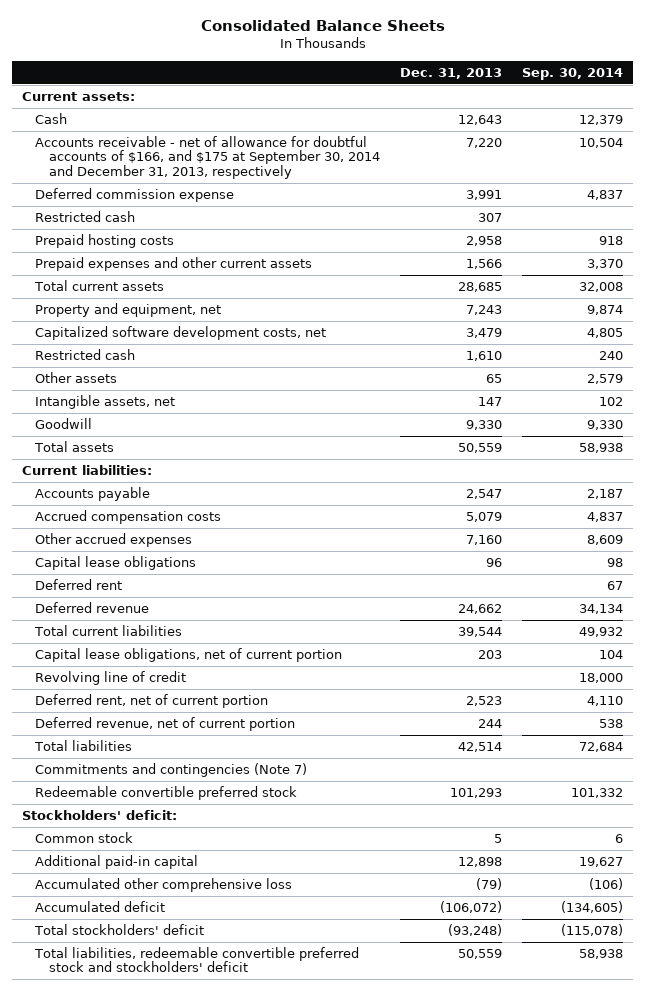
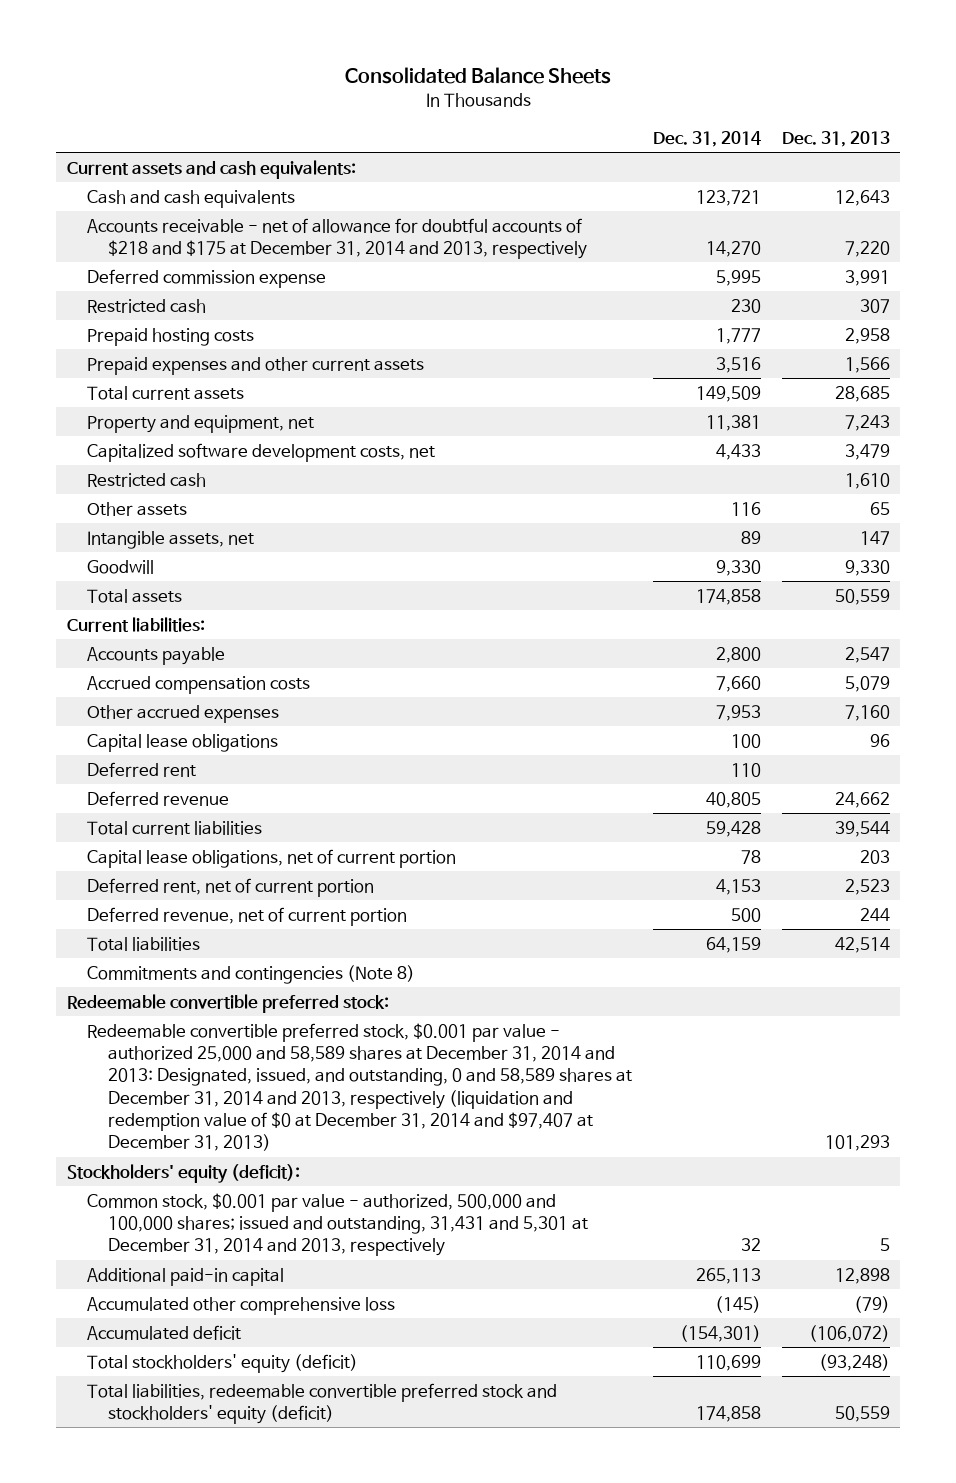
- | Dec. 31, 2013 | Sep. 30, 2014
+ | Dec. 31, 2014 | Dec. 31, 2013
- Current assets:
- Cash | 12,643 | 12,379
- Accounts receivable - net of allowance for doubtful accounts of $166, and $175 at September 30, 2014 and December 31, 2013, respectively | 7,220 | 10,504
+ Current assets and cash equivalents:
+ Cash and cash equivalents | 123,721 | 12,643
+ Accounts receivable - net of allowance for doubtful accounts of $218 and $175 at December 31, 2014 and 2013, respectively | 14,270 | 7,220
- Revolving line of credit | | 18,000
- Commitments and contingencies (Note 7)
- Redeemable convertible preferred stock | 101,293 | 101,332
- Stockholders' deficit:
- Common stock | 5 | 6
+ Commitments and contingencies (Note 8)
+ Redeemable convertible preferred stock:
+ Redeemable convertible preferred stock, $0.001 par value - authorized 25,000 and 58,589 shares at December 31, 2014 and 2013: Designated, issued, and outstanding, 0 and 58,589 shares at December 31, 2014 and 2013, respectively (liquidation and redemption value of $0 at December 31, 2014 and $97,407 at December 31, 2013) | | 101,293
+ Stockholders' equity (deficit):
+ Common stock, $0.001 par value - authorized, 500,000 and 100,000 shares; issued and outstanding, 31,431 and 5,301 at December 31, 2014 and 2013, respectively | 32 | 5
- Total stockholders' deficit | (93,248) | (115,078)
- Total liabilities, redeemable convertible preferred stock and stockholders' deficit | 50,559 | 58,938
+ Total stockholders' equity (deficit) | 110,699 | (93,248)
+ Total liabilities, redeemable convertible preferred stock and stockholders' equity (deficit) | 174,858 | 50,559

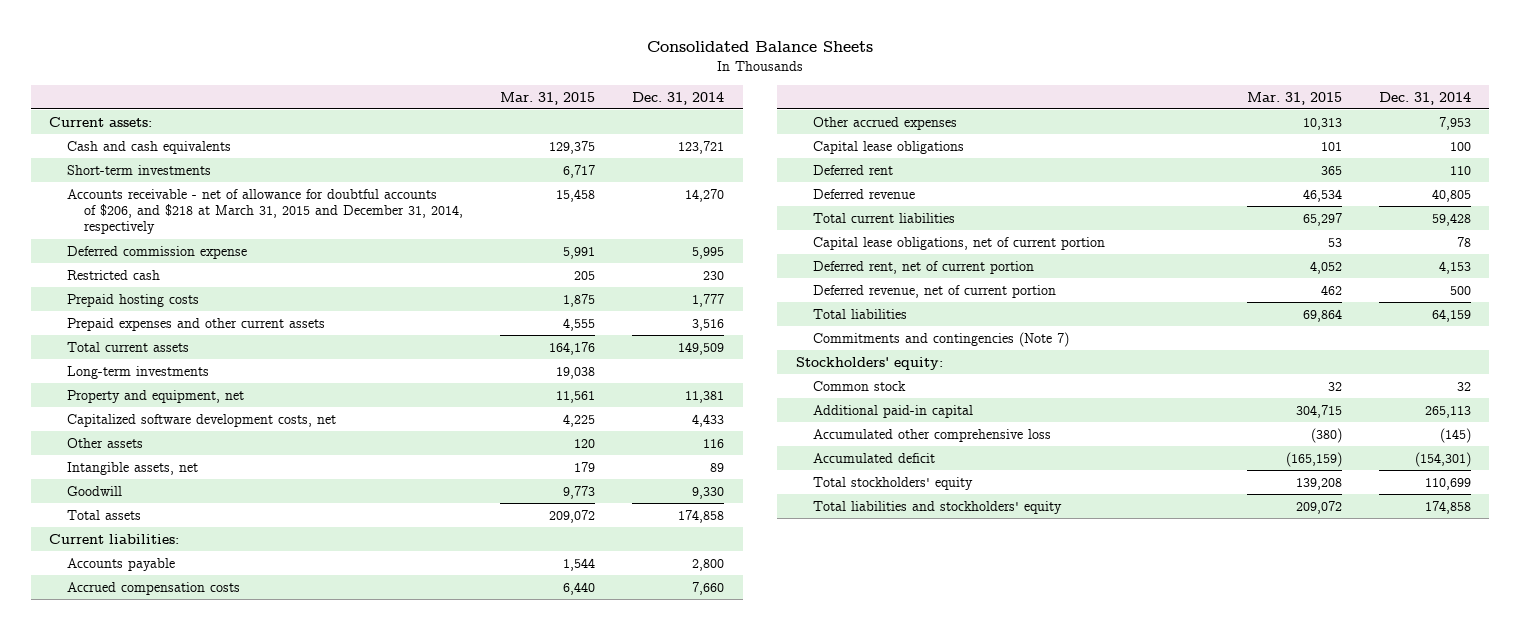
- | Dec. 31, 2014 | Dec. 31, 2013
+ | Mar. 31, 2015 | Dec. 31, 2014
- Current assets and cash equivalents:
+ Current assets:
- Accounts receivable - net of allowance for doubtful accounts of $218 and $175 at December 31, 2014 and 2013, respectively | 14,270 | 7,220
+ Short-term investments | 6,717 |
+ Accounts receivable - net of allowance for doubtful accounts of $206, and $218 at March 31, 2015 and December 31, 2014, respectively | 15,458 | 14,270
+ Long-term investments | 19,038 |
- Restricted cash | | 1,610
- Commitments and contingencies (Note 8)
- Redeemable convertible preferred stock:
- Redeemable convertible preferred stock, $0.001 par value - authorized 25,000 and 58,589 shares at December 31, 2014 and 2013: Designated, issued, and outstanding, 0 and 58,589 shares at December 31, 2014 and 2013, respectively (liquidation and redemption value of $0 at December 31, 2014 and $97,407 at December 31, 2013) | | 101,293
- Stockholders' equity (deficit):
- Common stock, $0.001 par value - authorized, 500,000 and 100,000 shares; issued and outstanding, 31,431 and 5,301 at December 31, 2014 and 2013, respectively | 32 | 5
+ Commitments and contingencies (Note 7)
+ Stockholders' equity:
+ Common stock | 32 | 32
- Total stockholders' equity (deficit) | 110,699 | (93,248)
- Total liabilities, redeemable convertible preferred stock and stockholders' equity (deficit) | 174,858 | 50,559
+ Total stockholders' equity | 139,208 | 110,699
+ Total liabilities and stockholders' equity | 209,072 | 174,858

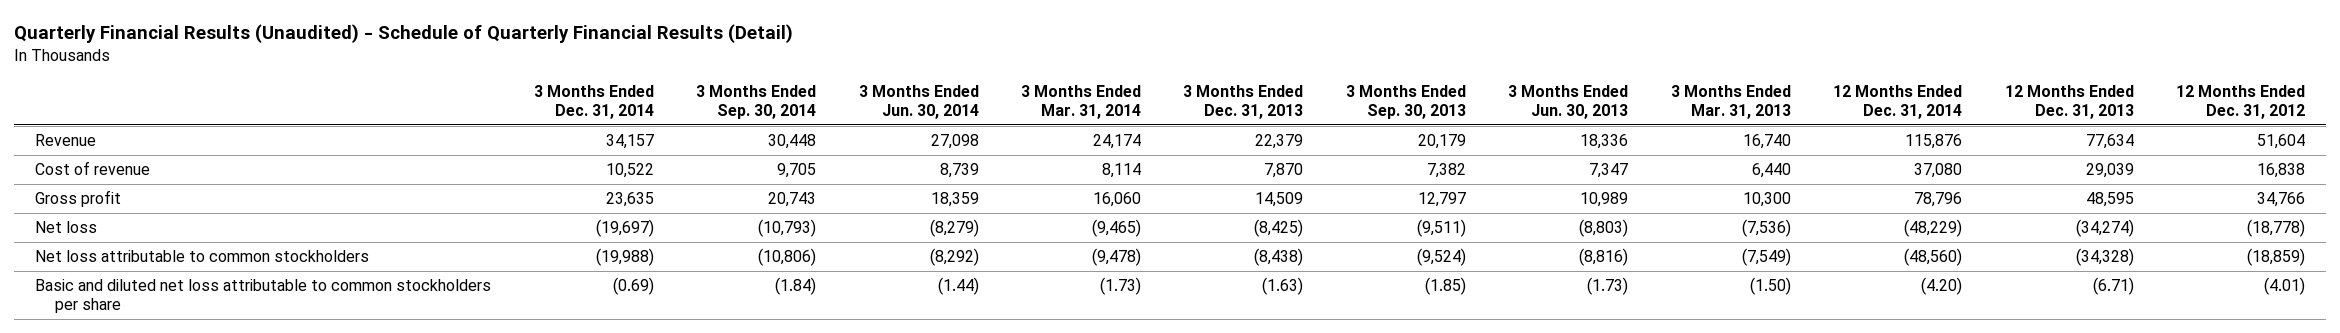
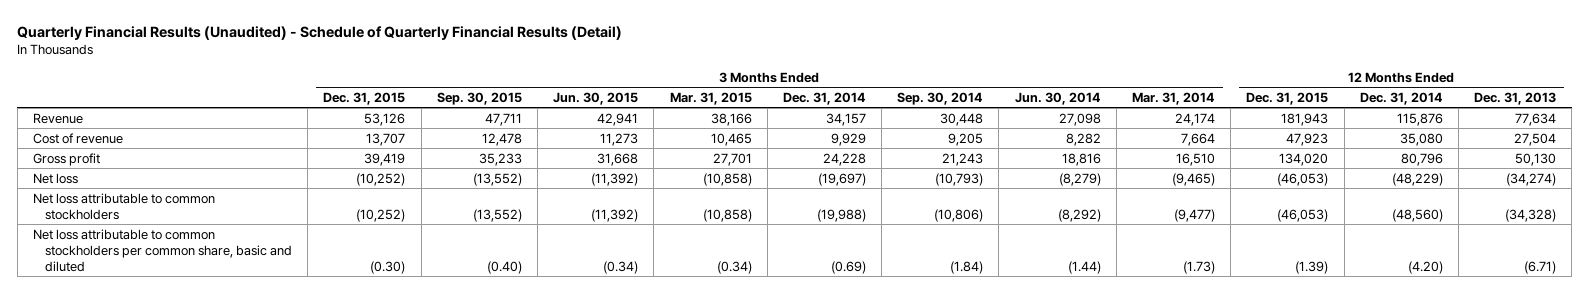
- | 3 Months Ended Dec. 31, 2014 | 3 Months Ended Sep. 30, 2014 | 3 Months Ended Jun. 30, 2014 | 3 Months Ended Mar. 31, 2014 | 3 Months Ended Dec. 31, 2013 | 3 Months Ended Sep. 30, 2013 | 3 Months Ended Jun. 30, 2013 | 3 Months Ended Mar. 31, 2013 | 12 Months Ended Dec. 31, 2014 | 12 Months Ended Dec. 31, 2013 | 12 Months Ended Dec. 31, 2012
+ | 3 Months Ended Dec. 31, 2015 | 3 Months Ended Sep. 30, 2015 | 3 Months Ended Jun. 30, 2015 | 3 Months Ended Mar. 31, 2015 | 3 Months Ended Dec. 31, 2014 | 3 Months Ended Sep. 30, 2014 | 3 Months Ended Jun. 30, 2014 | 3 Months Ended Mar. 31, 2014 | 12 Months Ended Dec. 31, 2015 | 12 Months Ended Dec. 31, 2014 | 12 Months Ended Dec. 31, 2013
- Cost of revenue | 10,522 | 9,705 | 8,739 | 8,114 | 7,870 | 7,382 | 7,347 | 6,440 | 37,080 | 29,039 | 16,838
- Gross profit | 23,635 | 20,743 | 18,359 | 16,060 | 14,509 | 12,797 | 10,989 | 10,300 | 78,796 | 48,595 | 34,766
+ Cost of revenue | 13,707 | 12,478 | 11,273 | 10,465 | 9,929 | 9,205 | 8,282 | 7,664 | 47,923 | 35,080 | 27,504
+ Gross profit | 39,419 | 35,233 | 31,668 | 27,701 | 24,228 | 21,243 | 18,816 | 16,510 | 134,020 | 80,796 | 50,130
- Net loss attributable to common stockholders | (19,988) | (10,806) | (8,292) | (9,478) | (8,438) | (9,524) | (8,816) | (7,549) | (48,560) | (34,328) | (18,859)
- Basic and diluted net loss attributable to common stockholders per share | (0.69) | (1.84) | (1.44) | (1.73) | (1.63) | (1.85) | (1.73) | (1.50) | (4.20) | (6.71) | (4.01)
+ Net loss attributable to common stockholders | (10,252) | (13,552) | (11,392) | (10,858) | (19,988) | (10,806) | (8,292) | (9,477) | (46,053) | (48,560) | (34,328)
+ Net loss attributable to common stockholders per common share, basic and diluted | (0.30) | (0.40) | (0.34) | (0.34) | (0.69) | (1.84) | (1.44) | (1.73) | (1.39) | (4.20) | (6.71)

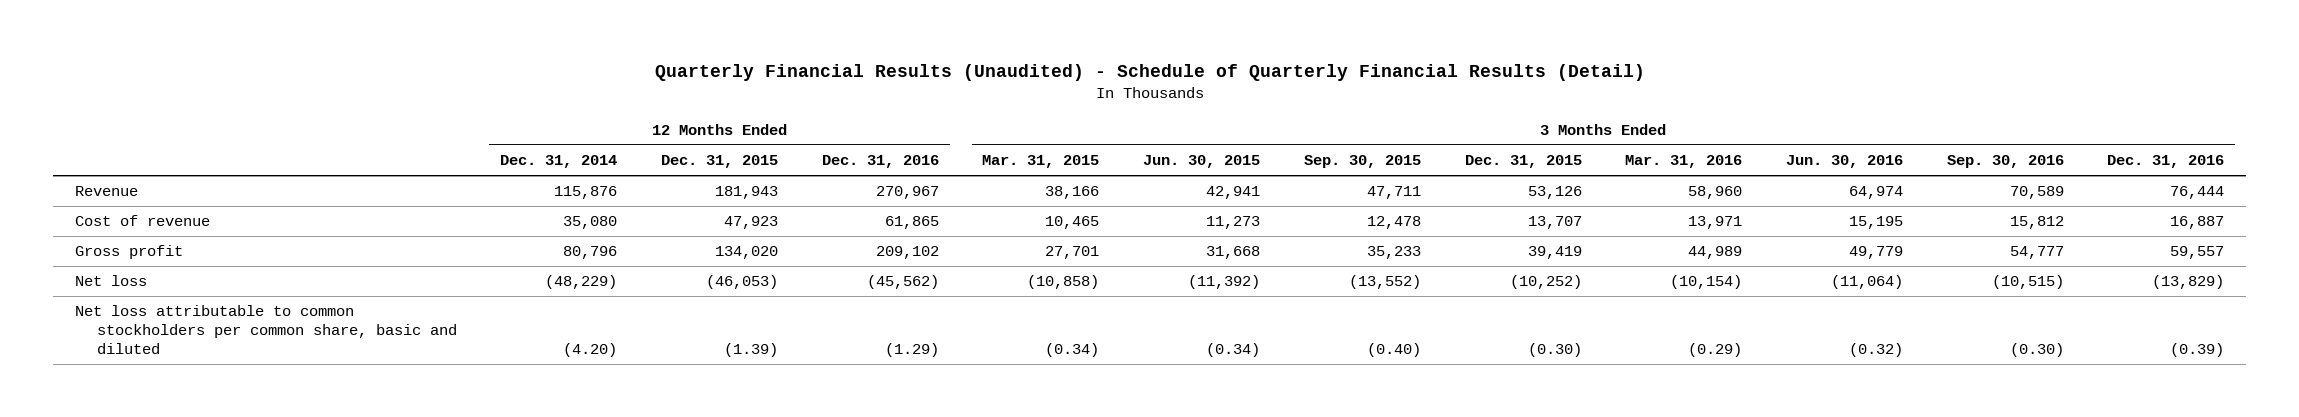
- | 3 Months Ended Dec. 31, 2015 | 3 Months Ended Sep. 30, 2015 | 3 Months Ended Jun. 30, 2015 | 3 Months Ended Mar. 31, 2015 | 3 Months Ended Dec. 31, 2014 | 3 Months Ended Sep. 30, 2014 | 3 Months Ended Jun. 30, 2014 | 3 Months Ended Mar. 31, 2014 | 12 Months Ended Dec. 31, 2015 | 12 Months Ended Dec. 31, 2014 | 12 Months Ended Dec. 31, 2013
+ | 12 Months Ended Dec. 31, 2014 | 12 Months Ended Dec. 31, 2015 | 12 Months Ended Dec. 31, 2016 | 3 Months Ended Mar. 31, 2015 | 3 Months Ended Jun. 30, 2015 | 3 Months Ended Sep. 30, 2015 | 3 Months Ended Dec. 31, 2015 | 3 Months Ended Mar. 31, 2016 | 3 Months Ended Jun. 30, 2016 | 3 Months Ended Sep. 30, 2016 | 3 Months Ended Dec. 31, 2016
- Net loss attributable to common stockholders | (10,252) | (13,552) | (11,392) | (10,858) | (19,988) | (10,806) | (8,292) | (9,477) | (46,053) | (48,560) | (34,328)

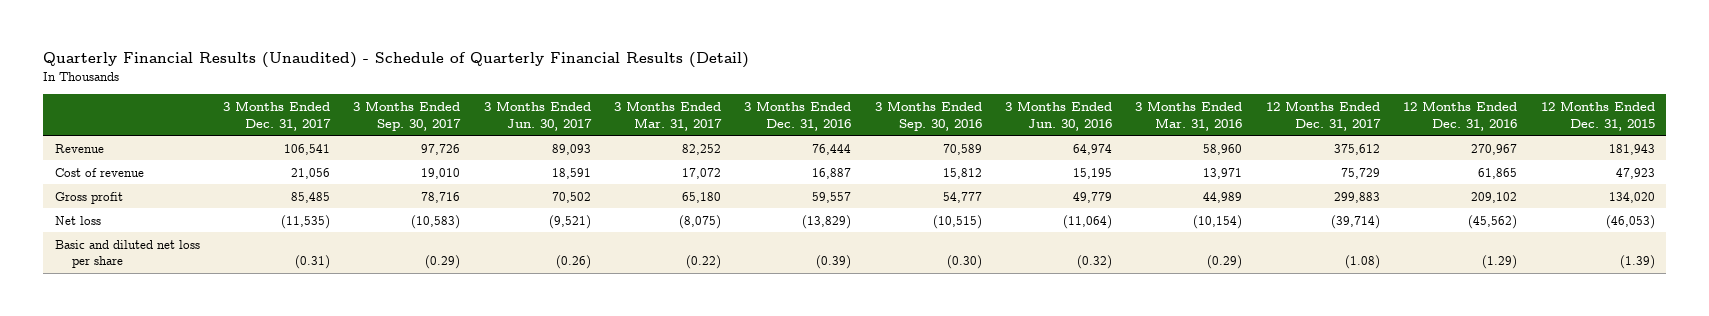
- | 12 Months Ended Dec. 31, 2014 | 12 Months Ended Dec. 31, 2015 | 12 Months Ended Dec. 31, 2016 | 3 Months Ended Mar. 31, 2015 | 3 Months Ended Jun. 30, 2015 | 3 Months Ended Sep. 30, 2015 | 3 Months Ended Dec. 31, 2015 | 3 Months Ended Mar. 31, 2016 | 3 Months Ended Jun. 30, 2016 | 3 Months Ended Sep. 30, 2016 | 3 Months Ended Dec. 31, 2016
+ | 3 Months Ended Dec. 31, 2017 | 3 Months Ended Sep. 30, 2017 | 3 Months Ended Jun. 30, 2017 | 3 Months Ended Mar. 31, 2017 | 3 Months Ended Dec. 31, 2016 | 3 Months Ended Sep. 30, 2016 | 3 Months Ended Jun. 30, 2016 | 3 Months Ended Mar. 31, 2016 | 12 Months Ended Dec. 31, 2017 | 12 Months Ended Dec. 31, 2016 | 12 Months Ended Dec. 31, 2015
- Net loss attributable to common stockholders per common share, basic and diluted | (4.20) | (1.39) | (1.29) | (0.34) | (0.34) | (0.40) | (0.30) | (0.29) | (0.32) | (0.30) | (0.39)
+ Basic and diluted net loss per share | (0.31) | (0.29) | (0.26) | (0.22) | (0.39) | (0.30) | (0.32) | (0.29) | (1.08) | (1.29) | (1.39)

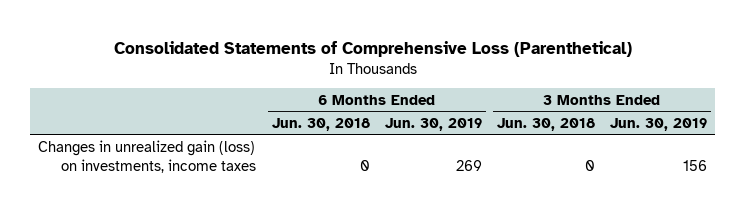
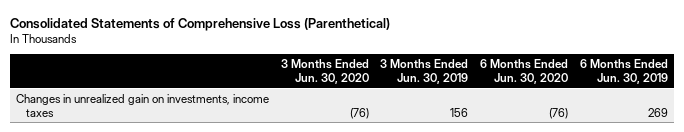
- | 6 Months Ended Jun. 30, 2018 | 6 Months Ended Jun. 30, 2019 | 3 Months Ended Jun. 30, 2018 | 3 Months Ended Jun. 30, 2019
+ | 3 Months Ended Jun. 30, 2020 | 3 Months Ended Jun. 30, 2019 | 6 Months Ended Jun. 30, 2020 | 6 Months Ended Jun. 30, 2019
- Changes in unrealized gain (loss) on investments, income taxes | 0 | 269 | 0 | 156
+ Changes in unrealized gain on investments, income taxes | (76) | 156 | (76) | 269

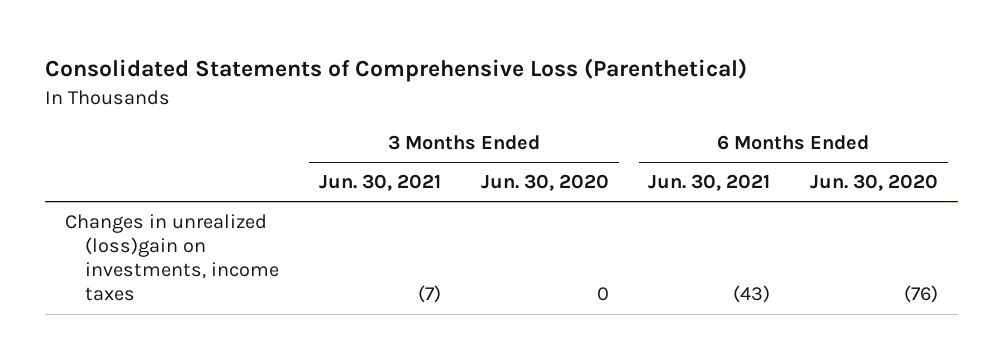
- | 3 Months Ended Jun. 30, 2020 | 3 Months Ended Jun. 30, 2019 | 6 Months Ended Jun. 30, 2020 | 6 Months Ended Jun. 30, 2019
+ | 3 Months Ended Jun. 30, 2021 | 3 Months Ended Jun. 30, 2020 | 6 Months Ended Jun. 30, 2021 | 6 Months Ended Jun. 30, 2020
- Changes in unrealized gain on investments, income taxes | (76) | 156 | (76) | 269
+ Changes in unrealized (loss)gain on investments, income taxes | (7) | 0 | (43) | (76)

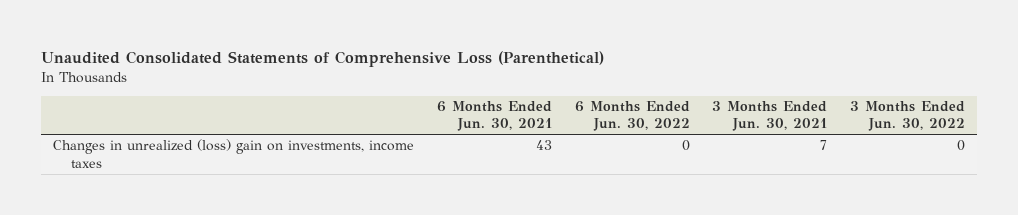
- Consolidated Statements of Comprehensive Loss (Parenthetical)
+ Unaudited Consolidated Statements of Comprehensive Loss (Parenthetical)
- | 3 Months Ended Jun. 30, 2021 | 3 Months Ended Jun. 30, 2020 | 6 Months Ended Jun. 30, 2021 | 6 Months Ended Jun. 30, 2020
+ | 6 Months Ended Jun. 30, 2021 | 6 Months Ended Jun. 30, 2022 | 3 Months Ended Jun. 30, 2021 | 3 Months Ended Jun. 30, 2022
- Changes in unrealized (loss)gain on investments, income taxes | (7) | 0 | (43) | (76)
+ Changes in unrealized (loss) gain on investments, income taxes | 43 | 0 | 7 | 0

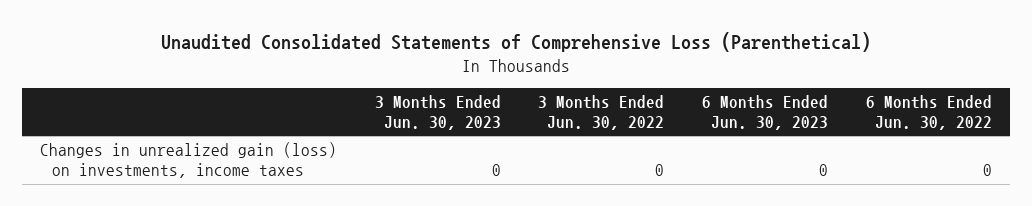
- | 6 Months Ended Jun. 30, 2021 | 6 Months Ended Jun. 30, 2022 | 3 Months Ended Jun. 30, 2021 | 3 Months Ended Jun. 30, 2022
+ | 3 Months Ended Jun. 30, 2023 | 3 Months Ended Jun. 30, 2022 | 6 Months Ended Jun. 30, 2023 | 6 Months Ended Jun. 30, 2022
- Changes in unrealized (loss) gain on investments, income taxes | 43 | 0 | 7 | 0
+ Changes in unrealized gain (loss) on investments, income taxes | 0 | 0 | 0 | 0

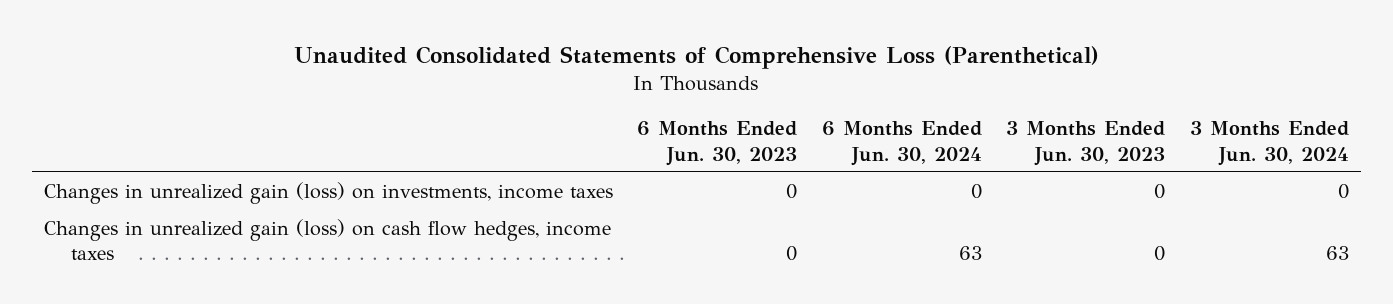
- | 3 Months Ended Jun. 30, 2023 | 3 Months Ended Jun. 30, 2022 | 6 Months Ended Jun. 30, 2023 | 6 Months Ended Jun. 30, 2022
+ | 6 Months Ended Jun. 30, 2023 | 6 Months Ended Jun. 30, 2024 | 3 Months Ended Jun. 30, 2023 | 3 Months Ended Jun. 30, 2024
+ Changes in unrealized gain (loss) on cash flow hedges, income taxes | 0 | 63 | 0 | 63

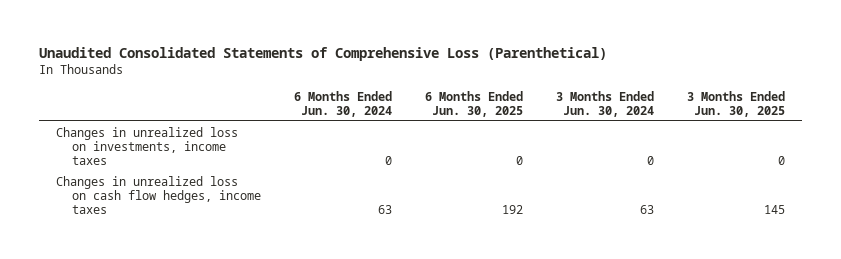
- | 6 Months Ended Jun. 30, 2023 | 6 Months Ended Jun. 30, 2024 | 3 Months Ended Jun. 30, 2023 | 3 Months Ended Jun. 30, 2024
+ | 6 Months Ended Jun. 30, 2024 | 6 Months Ended Jun. 30, 2025 | 3 Months Ended Jun. 30, 2024 | 3 Months Ended Jun. 30, 2025
- Changes in unrealized gain (loss) on investments, income taxes | 0 | 0 | 0 | 0
- Changes in unrealized gain (loss) on cash flow hedges, income taxes | 0 | 63 | 0 | 63
+ Changes in unrealized loss on investments, income taxes | 0 | 0 | 0 | 0
+ Changes in unrealized loss on cash flow hedges, income taxes | 63 | 192 | 63 | 145

